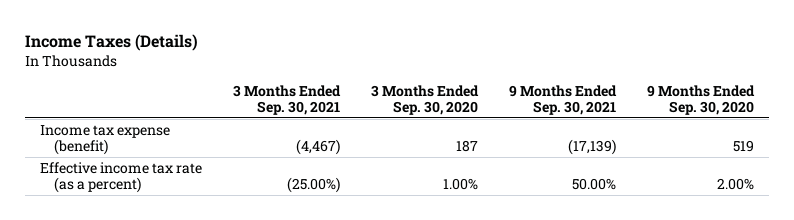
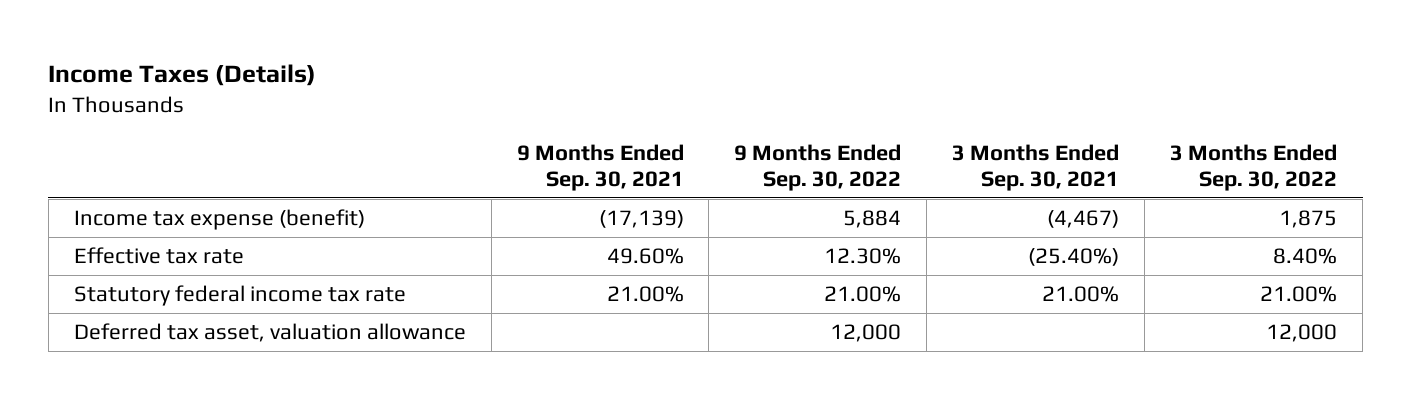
- | 3 Months Ended Sep. 30, 2021 | 3 Months Ended Sep. 30, 2020 | 9 Months Ended Sep. 30, 2021 | 9 Months Ended Sep. 30, 2020
+ | 9 Months Ended Sep. 30, 2021 | 9 Months Ended Sep. 30, 2022 | 3 Months Ended Sep. 30, 2021 | 3 Months Ended Sep. 30, 2022
- Effective income tax rate (as a percent) | (25.00%) | 1.00% | 50.00% | 2.00%
+ Effective tax rate | 49.60% | 12.30% | (25.40%) | 8.40%
+ Statutory federal income tax rate | 21.00% | 21.00% | 21.00% | 21.00%
+ Deferred tax asset, valuation allowance | | 12,000 | | 12,000

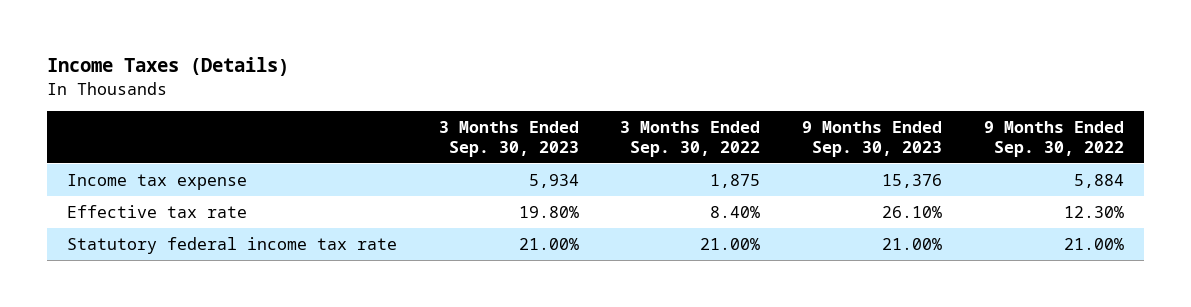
- | 9 Months Ended Sep. 30, 2021 | 9 Months Ended Sep. 30, 2022 | 3 Months Ended Sep. 30, 2021 | 3 Months Ended Sep. 30, 2022
+ | 3 Months Ended Sep. 30, 2023 | 3 Months Ended Sep. 30, 2022 | 9 Months Ended Sep. 30, 2023 | 9 Months Ended Sep. 30, 2022
- Income tax expense (benefit) | (17,139) | 5,884 | (4,467) | 1,875
+ Income tax expense | 5,934 | 1,875 | 15,376 | 5,884
- Deferred tax asset, valuation allowance | | 12,000 | | 12,000

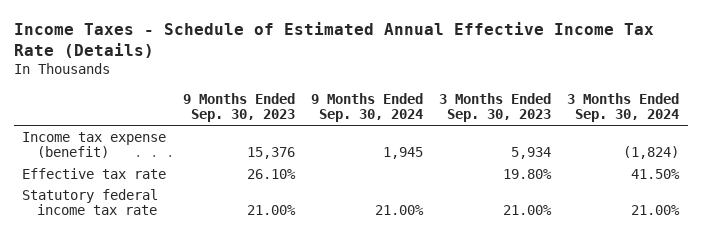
- Income Taxes (Details)
+ Income Taxes - Schedule of Estimated Annual Effective Income Tax Rate (Details)
- | 3 Months Ended Sep. 30, 2023 | 3 Months Ended Sep. 30, 2022 | 9 Months Ended Sep. 30, 2023 | 9 Months Ended Sep. 30, 2022
+ | 9 Months Ended Sep. 30, 2023 | 9 Months Ended Sep. 30, 2024 | 3 Months Ended Sep. 30, 2023 | 3 Months Ended Sep. 30, 2024
- Income tax expense | 5,934 | 1,875 | 15,376 | 5,884
+ Income tax expense (benefit) | 15,376 | 1,945 | 5,934 | (1,824)

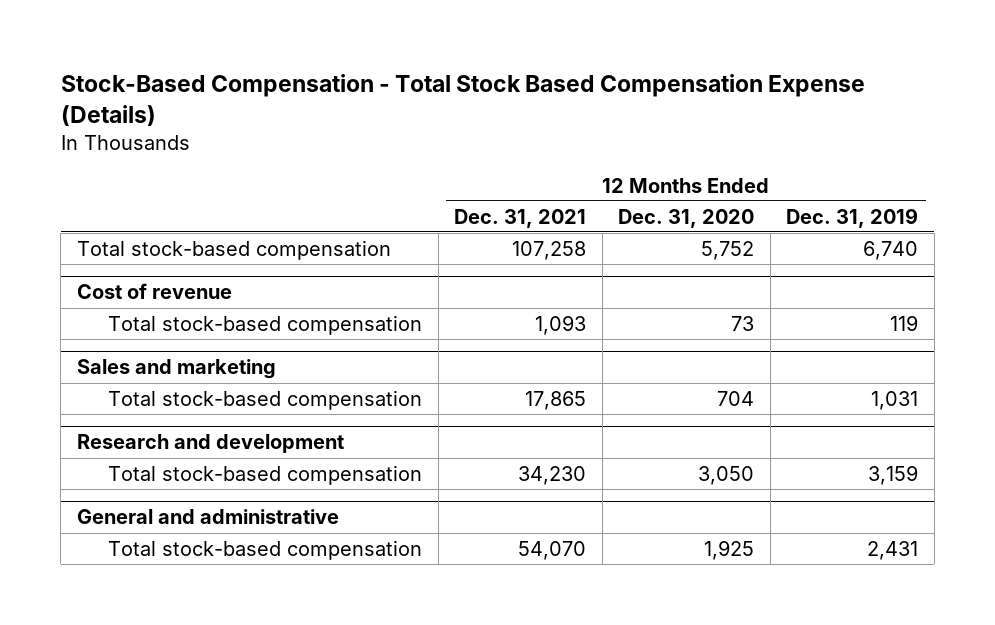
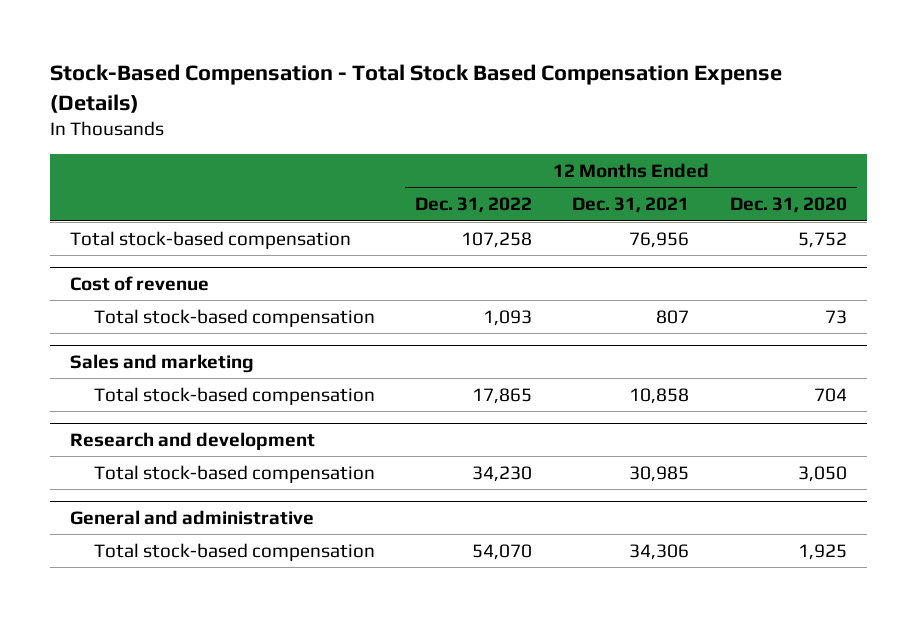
- | 12 Months Ended Dec. 31, 2021 | 12 Months Ended Dec. 31, 2020 | 12 Months Ended Dec. 31, 2019
+ | 12 Months Ended Dec. 31, 2022 | 12 Months Ended Dec. 31, 2021 | 12 Months Ended Dec. 31, 2020
- Total stock-based compensation | 107,258 | 5,752 | 6,740
+ Total stock-based compensation | 107,258 | 76,956 | 5,752
@ Cost of revenue
- Total stock-based compensation | 1,093 | 73 | 119
+ Total stock-based compensation | 1,093 | 807 | 73
@ Sales and marketing
- Total stock-based compensation | 17,865 | 704 | 1,031
+ Total stock-based compensation | 17,865 | 10,858 | 704
@ Research and development
- Total stock-based compensation | 34,230 | 3,050 | 3,159
+ Total stock-based compensation | 34,230 | 30,985 | 3,050
@ General and administrative
- Total stock-based compensation | 54,070 | 1,925 | 2,431
+ Total stock-based compensation | 54,070 | 34,306 | 1,925

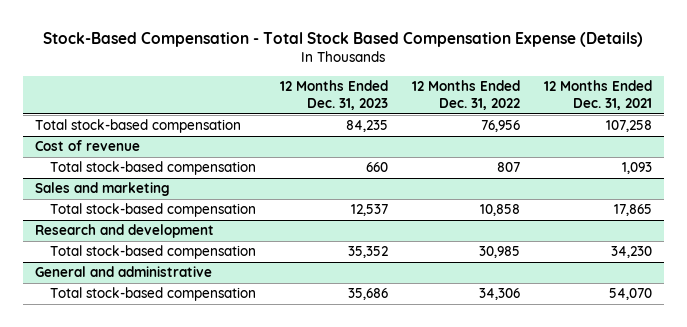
- | 12 Months Ended Dec. 31, 2022 | 12 Months Ended Dec. 31, 2021 | 12 Months Ended Dec. 31, 2020
+ | 12 Months Ended Dec. 31, 2023 | 12 Months Ended Dec. 31, 2022 | 12 Months Ended Dec. 31, 2021
- Total stock-based compensation | 107,258 | 76,956 | 5,752
+ Total stock-based compensation | 84,235 | 76,956 | 107,258
@ Cost of revenue
- Total stock-based compensation | 1,093 | 807 | 73
+ Total stock-based compensation | 660 | 807 | 1,093
@ Sales and marketing
- Total stock-based compensation | 17,865 | 10,858 | 704
+ Total stock-based compensation | 12,537 | 10,858 | 17,865
@ Research and development
- Total stock-based compensation | 34,230 | 30,985 | 3,050
+ Total stock-based compensation | 35,352 | 30,985 | 34,230
@ General and administrative
- Total stock-based compensation | 54,070 | 34,306 | 1,925
+ Total stock-based compensation | 35,686 | 34,306 | 54,070

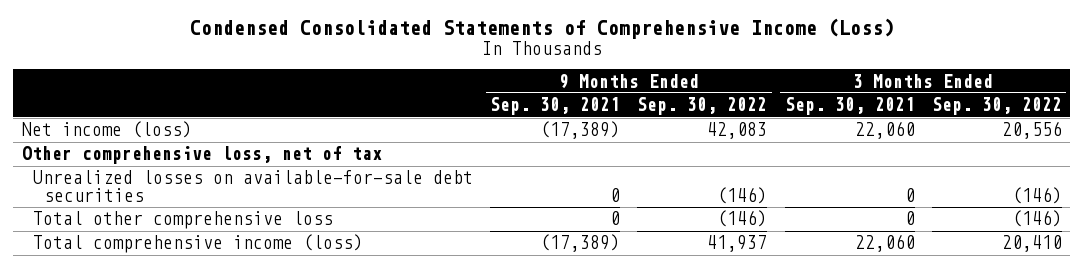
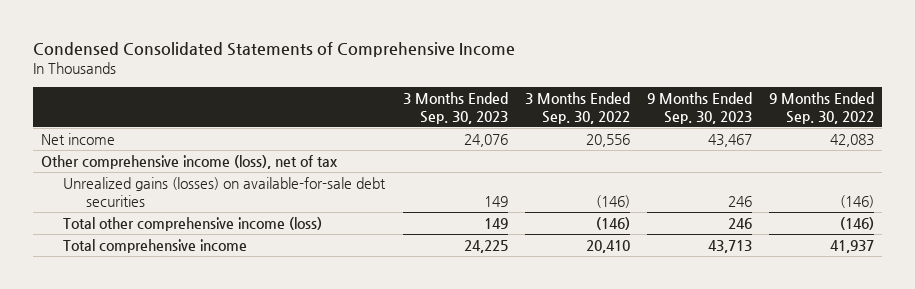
- Condensed Consolidated Statements of Comprehensive Income (Loss)
+ Condensed Consolidated Statements of Comprehensive Income
- | 9 Months Ended Sep. 30, 2021 | 9 Months Ended Sep. 30, 2022 | 3 Months Ended Sep. 30, 2021 | 3 Months Ended Sep. 30, 2022
+ | 3 Months Ended Sep. 30, 2023 | 3 Months Ended Sep. 30, 2022 | 9 Months Ended Sep. 30, 2023 | 9 Months Ended Sep. 30, 2022
- Net income (loss) | (17,389) | 42,083 | 22,060 | 20,556
- Other comprehensive loss, net of tax
- Unrealized losses on available-for-sale debt securities | 0 | (146) | 0 | (146)
- Total other comprehensive loss | 0 | (146) | 0 | (146)
- Total comprehensive income (loss) | (17,389) | 41,937 | 22,060 | 20,410
+ Net income | 24,076 | 20,556 | 43,467 | 42,083
+ Other comprehensive income (loss), net of tax
+ Unrealized gains (losses) on available-for-sale debt securities | 149 | (146) | 246 | (146)
+ Total other comprehensive income (loss) | 149 | (146) | 246 | (146)
+ Total comprehensive income | 24,225 | 20,410 | 43,713 | 41,937

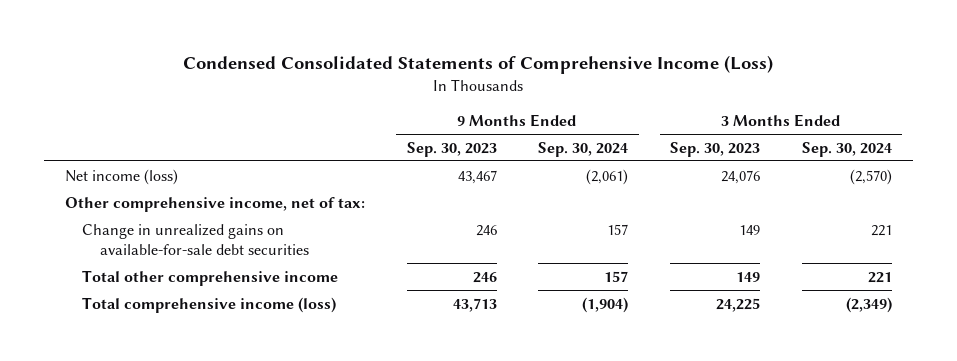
- Condensed Consolidated Statements of Comprehensive Income
+ Condensed Consolidated Statements of Comprehensive Income (Loss)
- | 3 Months Ended Sep. 30, 2023 | 3 Months Ended Sep. 30, 2022 | 9 Months Ended Sep. 30, 2023 | 9 Months Ended Sep. 30, 2022
+ | 9 Months Ended Sep. 30, 2023 | 9 Months Ended Sep. 30, 2024 | 3 Months Ended Sep. 30, 2023 | 3 Months Ended Sep. 30, 2024
- Net income | 24,076 | 20,556 | 43,467 | 42,083
- Other comprehensive income (loss), net of tax
- Unrealized gains (losses) on available-for-sale debt securities | 149 | (146) | 246 | (146)
- Total other comprehensive income (loss) | 149 | (146) | 246 | (146)
- Total comprehensive income | 24,225 | 20,410 | 43,713 | 41,937
+ Net income (loss) | 43,467 | (2,061) | 24,076 | (2,570)
+ Other comprehensive income, net of tax:
+ Change in unrealized gains on available-for-sale debt securities | 246 | 157 | 149 | 221
+ Total other comprehensive income | 246 | 157 | 149 | 221
+ Total comprehensive income (loss) | 43,713 | (1,904) | 24,225 | (2,349)

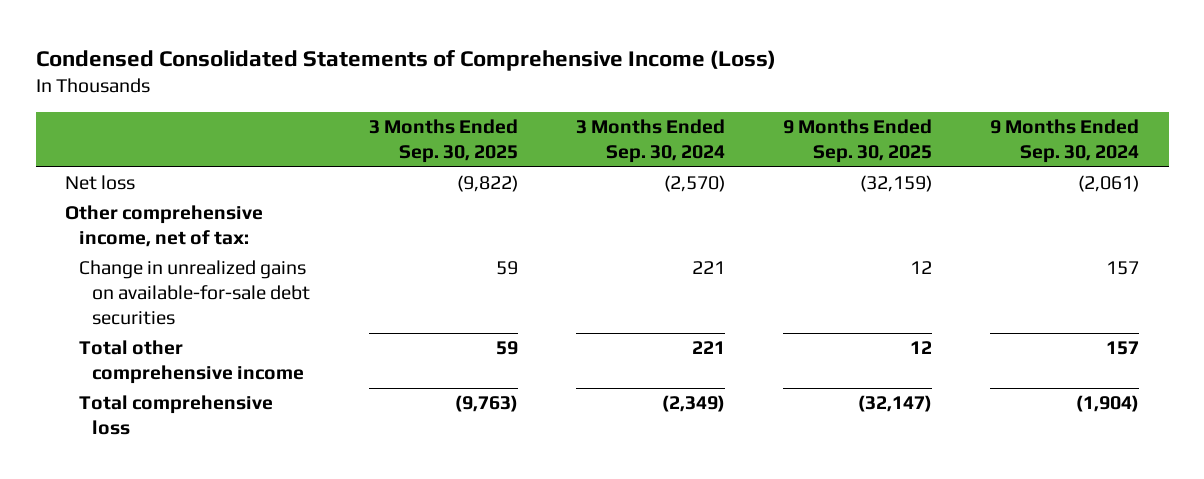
- | 9 Months Ended Sep. 30, 2023 | 9 Months Ended Sep. 30, 2024 | 3 Months Ended Sep. 30, 2023 | 3 Months Ended Sep. 30, 2024
+ | 3 Months Ended Sep. 30, 2025 | 3 Months Ended Sep. 30, 2024 | 9 Months Ended Sep. 30, 2025 | 9 Months Ended Sep. 30, 2024
- Net income (loss) | 43,467 | (2,061) | 24,076 | (2,570)
+ Net loss | (9,822) | (2,570) | (32,159) | (2,061)
- Total comprehensive income (loss) | 43,713 | (1,904) | 24,225 | (2,349)
+ Total comprehensive loss | (9,763) | (2,349) | (32,147) | (1,904)

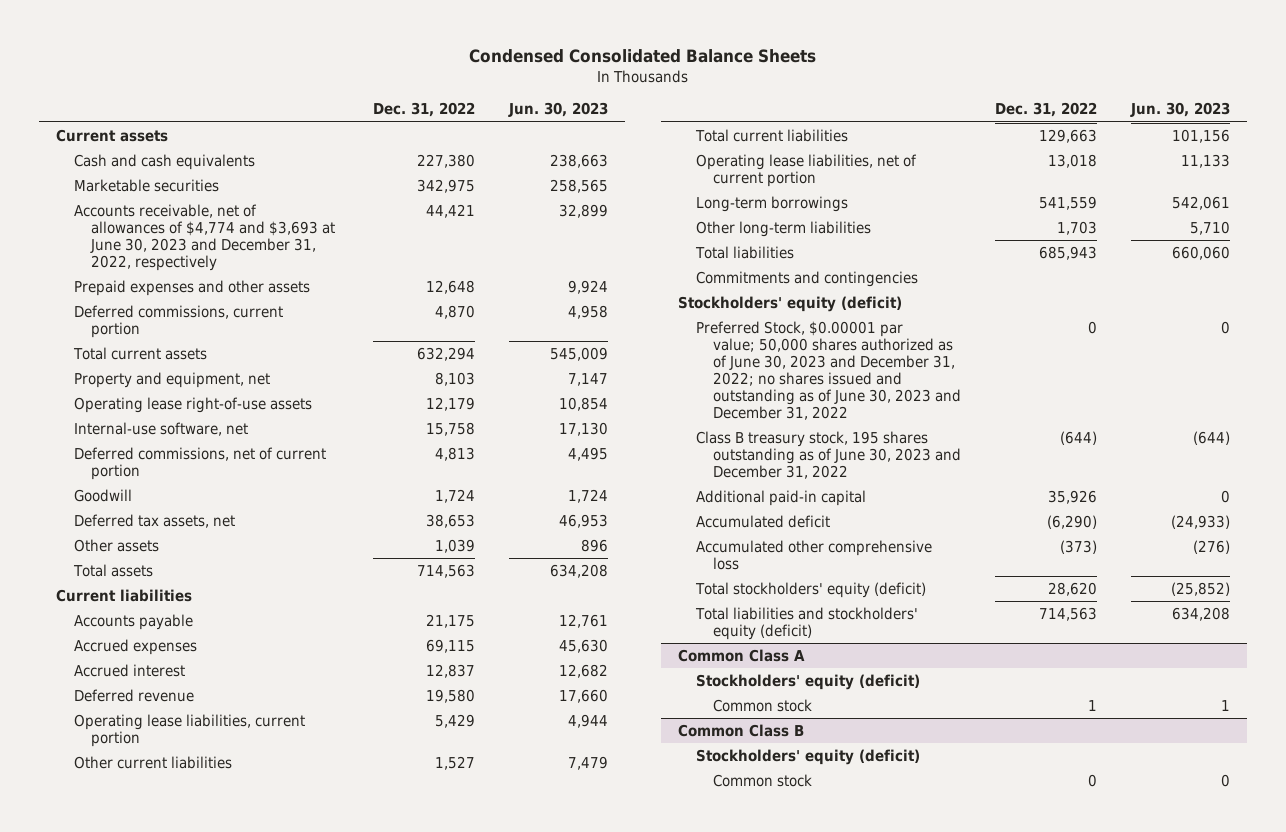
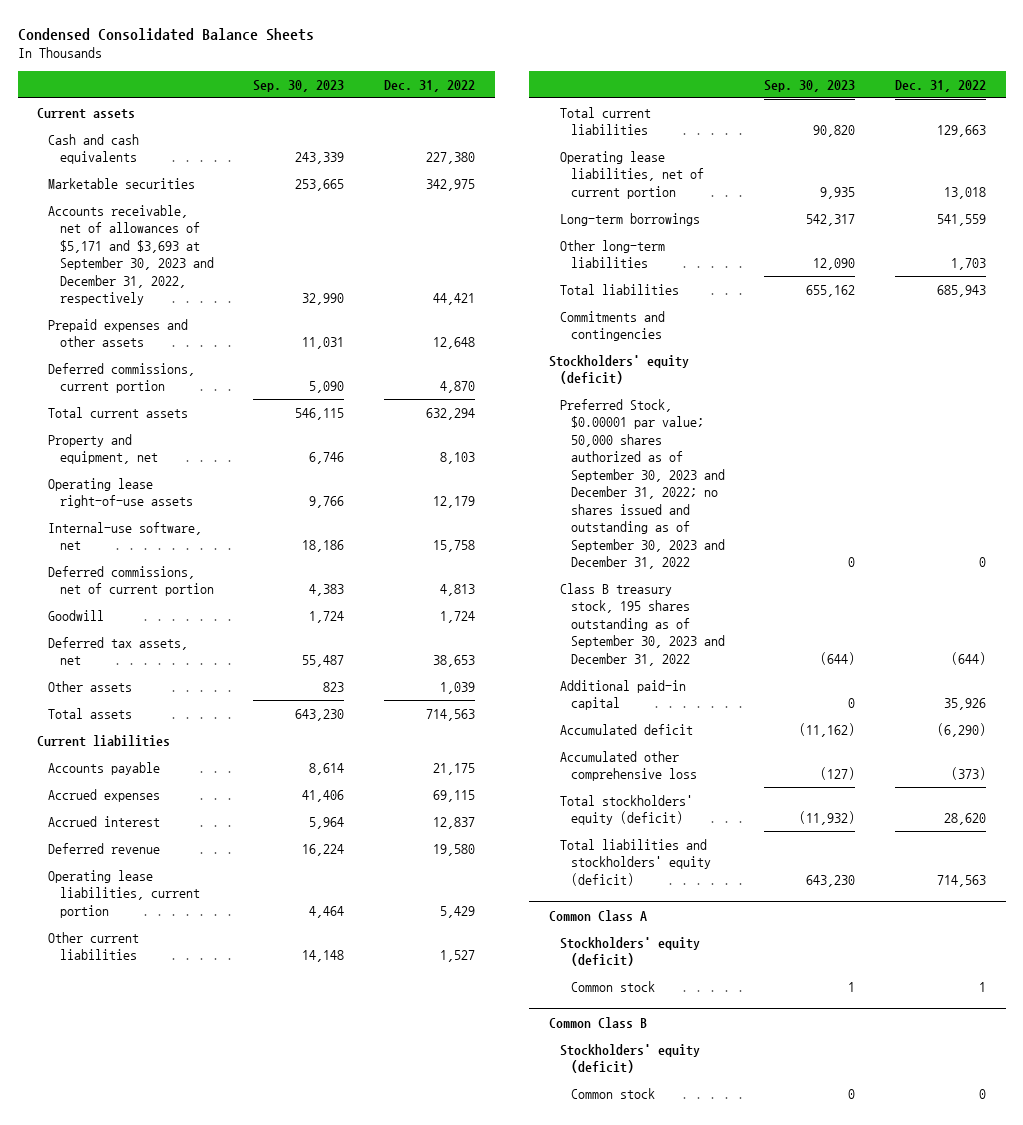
- | Dec. 31, 2022 | Jun. 30, 2023
+ | Sep. 30, 2023 | Dec. 31, 2022
- Accounts receivable, net of allowances of $4,774 and $3,693 at June 30, 2023 and December 31, 2022, respectively | 44,421 | 32,899
+ Accounts receivable, net of allowances of $5,171 and $3,693 at September 30, 2023 and December 31, 2022, respectively | 32,990 | 44,421
- Preferred Stock, $0.00001 par value; 50,000 shares authorized as of June 30, 2023 and December 31, 2022; no shares issued and outstanding as of June 30, 2023 and December 31, 2022 | 0 | 0
- Class B treasury stock, 195 shares outstanding as of June 30, 2023 and December 31, 2022 | (644) | (644)
+ Preferred Stock, $0.00001 par value; 50,000 shares authorized as of September 30, 2023 and December 31, 2022; no shares issued and outstanding as of September 30, 2023 and December 31, 2022 | 0 | 0
+ Class B treasury stock, 195 shares outstanding as of September 30, 2023 and December 31, 2022 | (644) | (644)

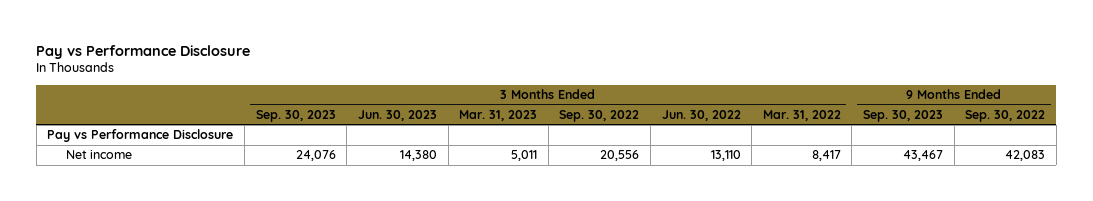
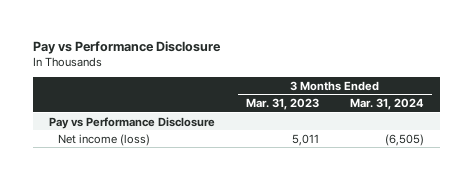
- | 3 Months Ended Sep. 30, 2023 | 3 Months Ended Jun. 30, 2023 | 3 Months Ended Mar. 31, 2023 | 3 Months Ended Sep. 30, 2022 | 3 Months Ended Jun. 30, 2022 | 3 Months Ended Mar. 31, 2022 | 9 Months Ended Sep. 30, 2023 | 9 Months Ended Sep. 30, 2022
+ | 3 Months Ended Mar. 31, 2023 | 3 Months Ended Mar. 31, 2024
- Net income | 24,076 | 14,380 | 5,011 | 20,556 | 13,110 | 8,417 | 43,467 | 42,083
+ Net income (loss) | 5,011 | (6,505)

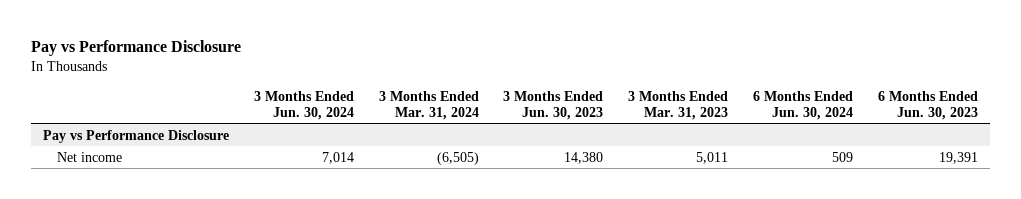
- | 3 Months Ended Mar. 31, 2023 | 3 Months Ended Mar. 31, 2024
+ | 3 Months Ended Jun. 30, 2024 | 3 Months Ended Mar. 31, 2024 | 3 Months Ended Jun. 30, 2023 | 3 Months Ended Mar. 31, 2023 | 6 Months Ended Jun. 30, 2024 | 6 Months Ended Jun. 30, 2023
- Net income (loss) | 5,011 | (6,505)
+ Net income | 7,014 | (6,505) | 14,380 | 5,011 | 509 | 19,391

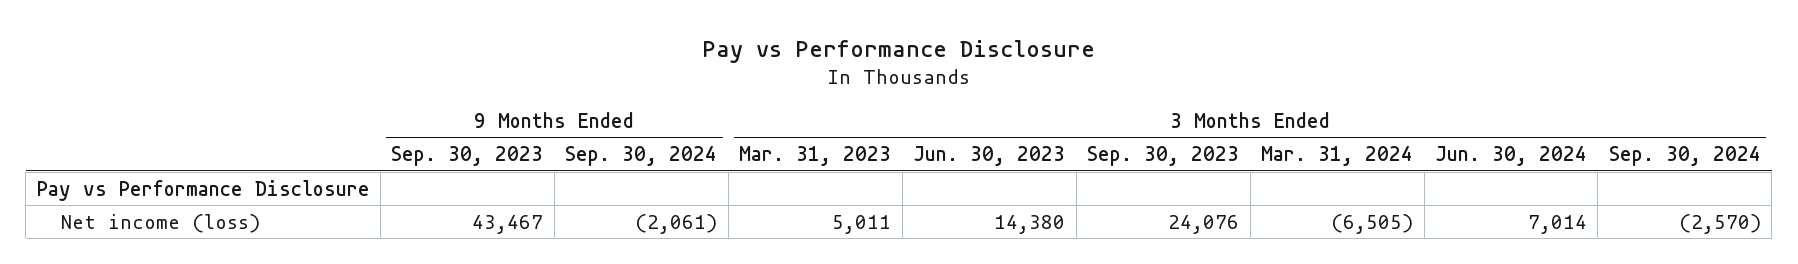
- | 3 Months Ended Jun. 30, 2024 | 3 Months Ended Mar. 31, 2024 | 3 Months Ended Jun. 30, 2023 | 3 Months Ended Mar. 31, 2023 | 6 Months Ended Jun. 30, 2024 | 6 Months Ended Jun. 30, 2023
+ | 9 Months Ended Sep. 30, 2023 | 9 Months Ended Sep. 30, 2024 | 3 Months Ended Mar. 31, 2023 | 3 Months Ended Jun. 30, 2023 | 3 Months Ended Sep. 30, 2023 | 3 Months Ended Mar. 31, 2024 | 3 Months Ended Jun. 30, 2024 | 3 Months Ended Sep. 30, 2024
- Net income | 7,014 | (6,505) | 14,380 | 5,011 | 509 | 19,391
+ Net income (loss) | 43,467 | (2,061) | 5,011 | 14,380 | 24,076 | (6,505) | 7,014 | (2,570)

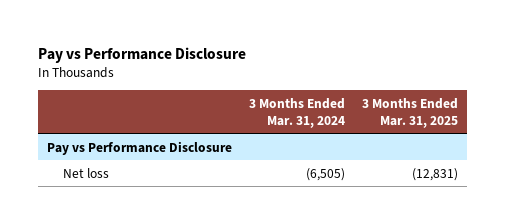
- | 9 Months Ended Sep. 30, 2023 | 9 Months Ended Sep. 30, 2024 | 3 Months Ended Mar. 31, 2023 | 3 Months Ended Jun. 30, 2023 | 3 Months Ended Sep. 30, 2023 | 3 Months Ended Mar. 31, 2024 | 3 Months Ended Jun. 30, 2024 | 3 Months Ended Sep. 30, 2024
+ | 3 Months Ended Mar. 31, 2024 | 3 Months Ended Mar. 31, 2025
- Net income (loss) | 43,467 | (2,061) | 5,011 | 14,380 | 24,076 | (6,505) | 7,014 | (2,570)
+ Net loss | (6,505) | (12,831)

